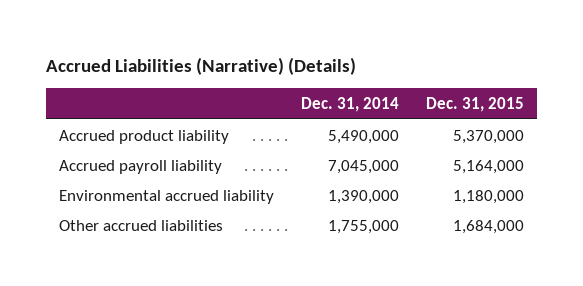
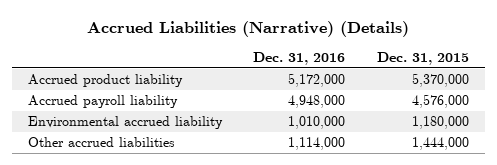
- | Dec. 31, 2014 | Dec. 31, 2015
+ | Dec. 31, 2016 | Dec. 31, 2015
- Accrued payroll liability | 7,045,000 | 5,164,000
+ Accrued payroll liability | 4,948,000 | 4,576,000
- Other accrued liabilities | 1,755,000 | 1,684,000
+ Other accrued liabilities | 1,114,000 | 1,444,000

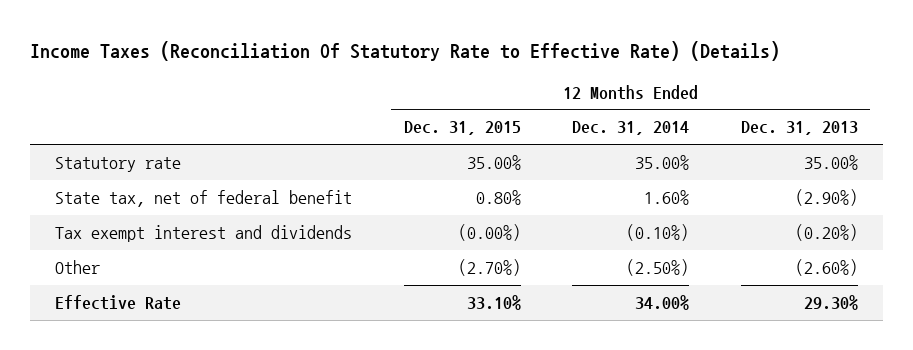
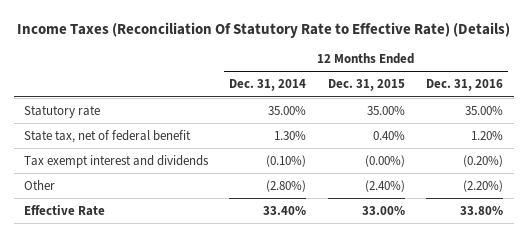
- | 12 Months Ended Dec. 31, 2015 | 12 Months Ended Dec. 31, 2014 | 12 Months Ended Dec. 31, 2013
+ | 12 Months Ended Dec. 31, 2014 | 12 Months Ended Dec. 31, 2015 | 12 Months Ended Dec. 31, 2016
- State tax, net of federal benefit | 0.80% | 1.60% | (2.90%)
+ State tax, net of federal benefit | 1.30% | 0.40% | 1.20%
- Other | (2.70%) | (2.50%) | (2.60%)
- Effective Rate | 33.10% | 34.00% | 29.30%
+ Other | (2.80%) | (2.40%) | (2.20%)
+ Effective Rate | 33.40% | 33.00% | 33.80%

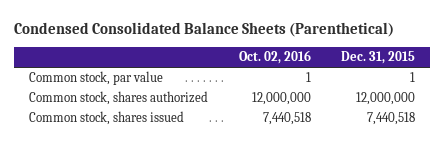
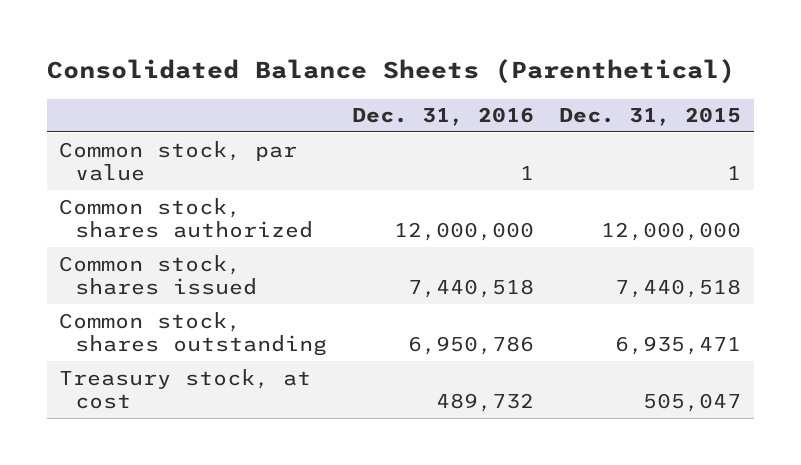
- Condensed Consolidated Balance Sheets (Parenthetical)
+ Consolidated Balance Sheets (Parenthetical)
- | Oct. 02, 2016 | Dec. 31, 2015
+ | Dec. 31, 2016 | Dec. 31, 2015
+ Common stock, shares outstanding | 6,950,786 | 6,935,471
+ Treasury stock, at cost | 489,732 | 505,047

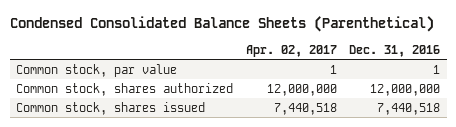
- Consolidated Balance Sheets (Parenthetical)
+ Condensed Consolidated Balance Sheets (Parenthetical)
- | Dec. 31, 2016 | Dec. 31, 2015
+ | Apr. 02, 2017 | Dec. 31, 2016
- Common stock, shares outstanding | 6,950,786 | 6,935,471
- Treasury stock, at cost | 489,732 | 505,047

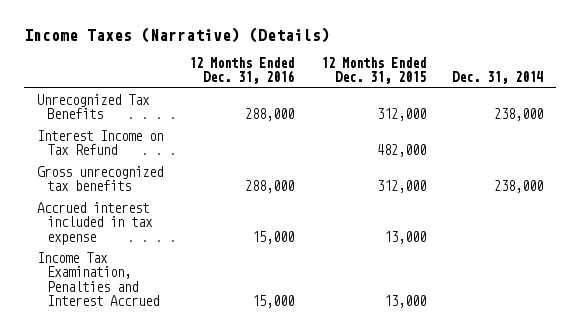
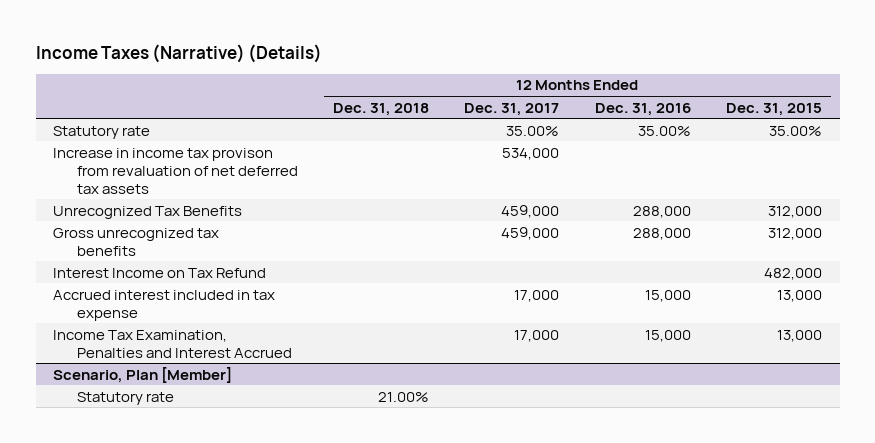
- | 12 Months Ended Dec. 31, 2016 | 12 Months Ended Dec. 31, 2015 | Dec. 31, 2014
+ | 12 Months Ended Dec. 31, 2018 | 12 Months Ended Dec. 31, 2017 | 12 Months Ended Dec. 31, 2016 | 12 Months Ended Dec. 31, 2015
+ Statutory rate | | 35.00% | 35.00% | 35.00%
+ Increase in income tax provison from revaluation of net deferred tax assets | | 534,000 | |
moved down: Interest Income on Tax Refund | | | | 482,000
+ Scenario, Plan [Member]
+ Statutory rate | 21.00% | | |

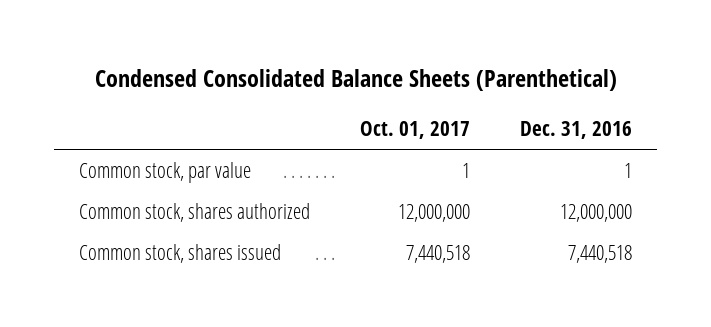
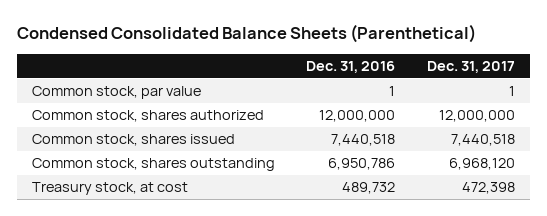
- | Oct. 01, 2017 | Dec. 31, 2016
+ | Dec. 31, 2016 | Dec. 31, 2017
+ Common stock, shares outstanding | 6,950,786 | 6,968,120
+ Treasury stock, at cost | 489,732 | 472,398

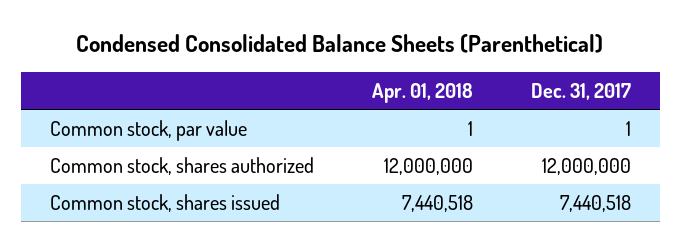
- | Dec. 31, 2016 | Dec. 31, 2017
+ | Apr. 01, 2018 | Dec. 31, 2017
- Common stock, shares outstanding | 6,950,786 | 6,968,120
- Treasury stock, at cost | 489,732 | 472,398

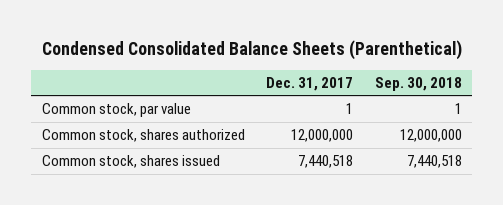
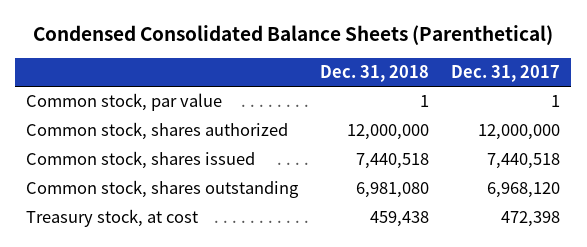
- | Dec. 31, 2017 | Sep. 30, 2018
+ | Dec. 31, 2018 | Dec. 31, 2017
+ Common stock, shares outstanding | 6,981,080 | 6,968,120
+ Treasury stock, at cost | 459,438 | 472,398

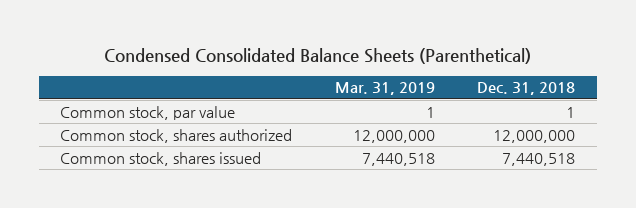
- | Dec. 31, 2018 | Dec. 31, 2017
+ | Mar. 31, 2019 | Dec. 31, 2018
- Common stock, shares outstanding | 6,981,080 | 6,968,120
- Treasury stock, at cost | 459,438 | 472,398

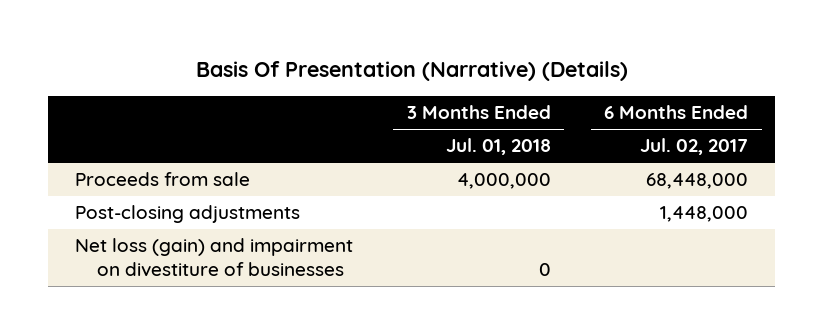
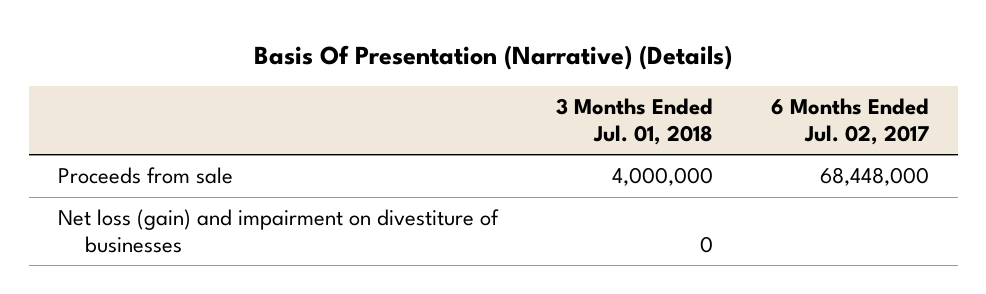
- Post-closing adjustments | | 1,448,000

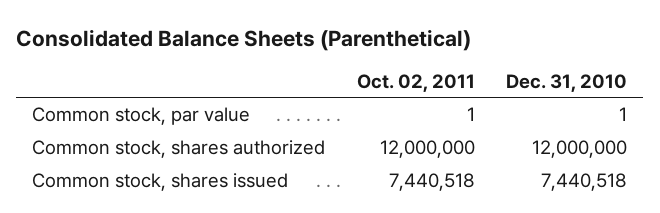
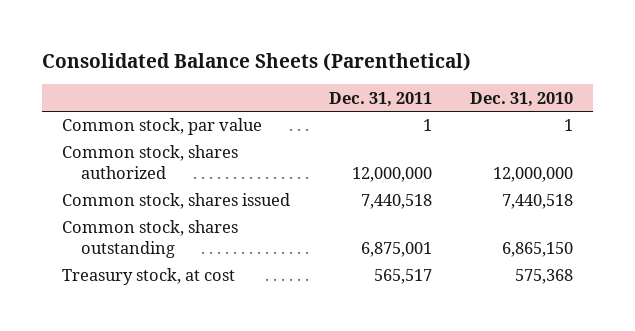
- | Oct. 02, 2011 | Dec. 31, 2010
+ | Dec. 31, 2011 | Dec. 31, 2010
+ Common stock, shares outstanding | 6,875,001 | 6,865,150
+ Treasury stock, at cost | 565,517 | 575,368

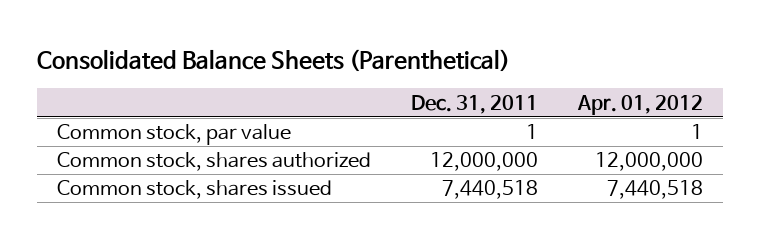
- | Dec. 31, 2011 | Dec. 31, 2010
+ | Dec. 31, 2011 | Apr. 01, 2012
- Common stock, shares outstanding | 6,875,001 | 6,865,150
- Treasury stock, at cost | 565,517 | 575,368

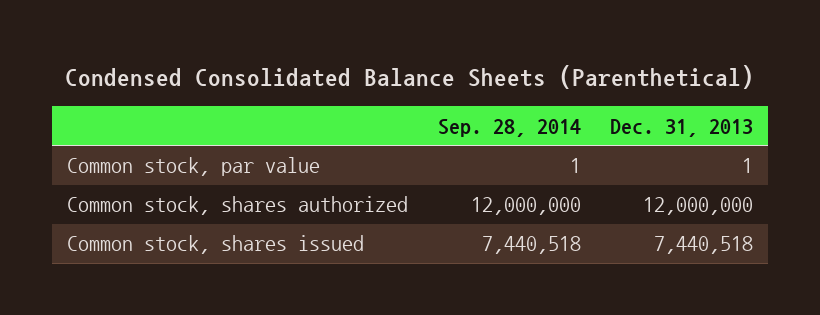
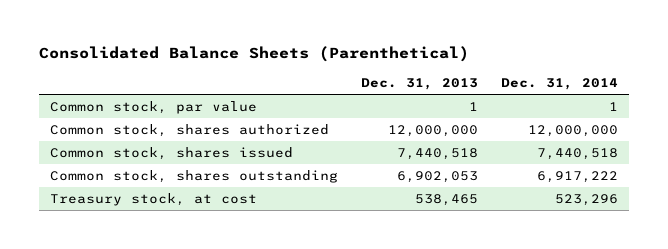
- Condensed Consolidated Balance Sheets (Parenthetical)
+ Consolidated Balance Sheets (Parenthetical)
- | Sep. 28, 2014 | Dec. 31, 2013
+ | Dec. 31, 2013 | Dec. 31, 2014
+ Common stock, shares outstanding | 6,902,053 | 6,917,222
+ Treasury stock, at cost | 538,465 | 523,296

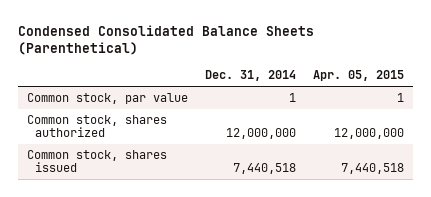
- Consolidated Balance Sheets (Parenthetical)
+ Condensed Consolidated Balance Sheets (Parenthetical)
- | Dec. 31, 2013 | Dec. 31, 2014
+ | Dec. 31, 2014 | Apr. 05, 2015
- Common stock, shares outstanding | 6,902,053 | 6,917,222
- Treasury stock, at cost | 538,465 | 523,296

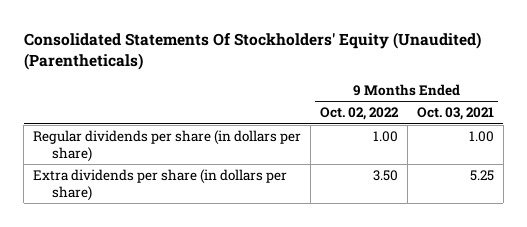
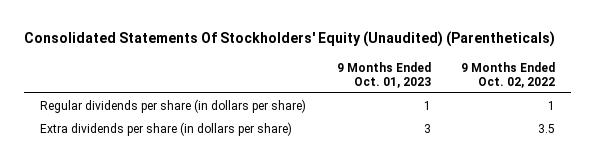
- | 9 Months Ended Oct. 02, 2022 | 9 Months Ended Oct. 03, 2021
+ | 9 Months Ended Oct. 01, 2023 | 9 Months Ended Oct. 02, 2022
- Regular dividends per share (in dollars per share) | 1.00 | 1.00
- Extra dividends per share (in dollars per share) | 3.50 | 5.25
+ Regular dividends per share (in dollars per share) | 1 | 1
+ Extra dividends per share (in dollars per share) | 3 | 3.5

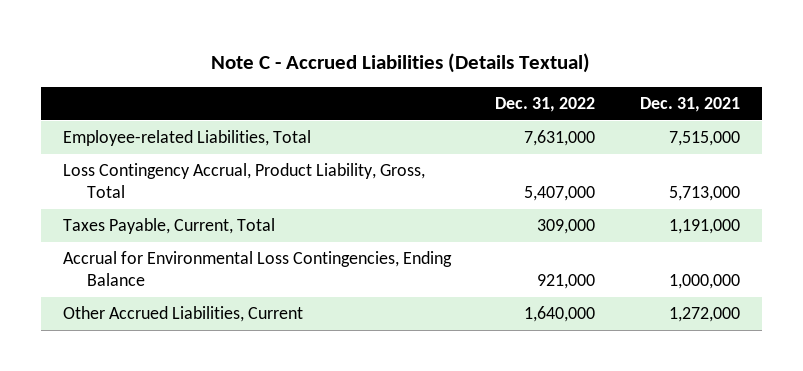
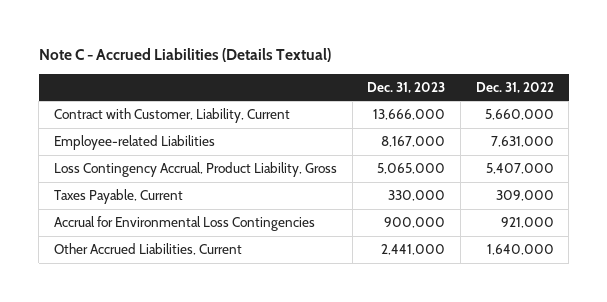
- | Dec. 31, 2022 | Dec. 31, 2021
+ | Dec. 31, 2023 | Dec. 31, 2022
- Employee-related Liabilities, Total | 7,631,000 | 7,515,000
- Loss Contingency Accrual, Product Liability, Gross, Total | 5,407,000 | 5,713,000
- Taxes Payable, Current, Total | 309,000 | 1,191,000
- Accrual for Environmental Loss Contingencies, Ending Balance | 921,000 | 1,000,000
+ Contract with Customer, Liability, Current | 13,666,000 | 5,660,000
+ Employee-related Liabilities | 8,167,000 | 7,631,000
+ Loss Contingency Accrual, Product Liability, Gross | 5,065,000 | 5,407,000
+ Taxes Payable, Current | 330,000 | 309,000
+ Accrual for Environmental Loss Contingencies | 900,000 | 921,000

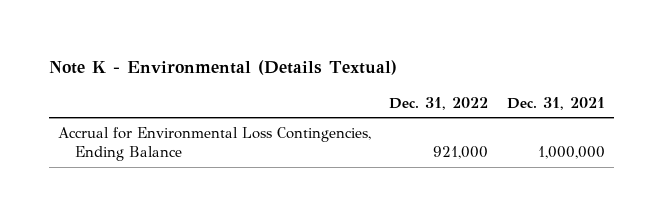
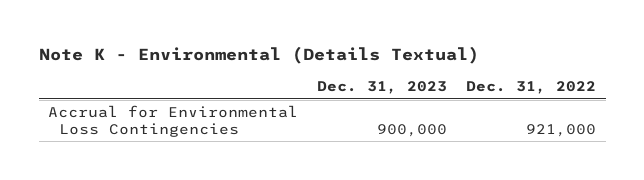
- | Dec. 31, 2022 | Dec. 31, 2021
+ | Dec. 31, 2023 | Dec. 31, 2022
- Accrual for Environmental Loss Contingencies, Ending Balance | 921,000 | 1,000,000
+ Accrual for Environmental Loss Contingencies | 900,000 | 921,000

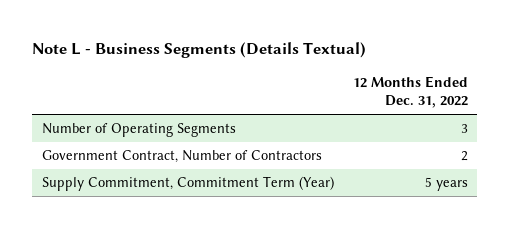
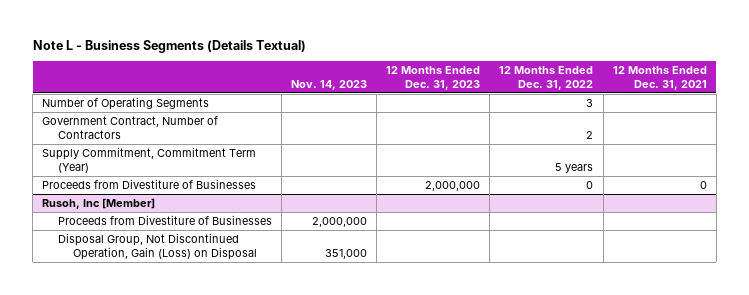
- | 12 Months Ended Dec. 31, 2022
+ | Nov. 14, 2023 | 12 Months Ended Dec. 31, 2023 | 12 Months Ended Dec. 31, 2022 | 12 Months Ended Dec. 31, 2021
+ Proceeds from Divestiture of Businesses | | 2,000,000 | 0 | 0
+ Rusoh, Inc [Member]
+ Proceeds from Divestiture of Businesses | 2,000,000 | | |
+ Disposal Group, Not Discontinued Operation, Gain (Loss) on Disposal | 351,000 | | |

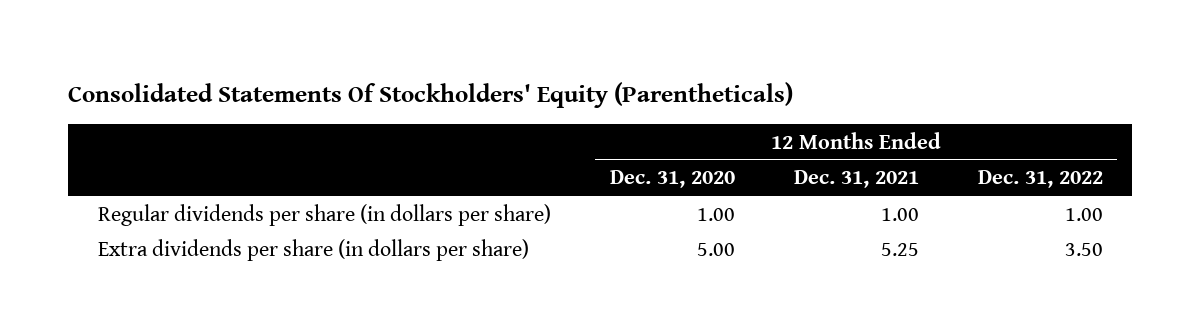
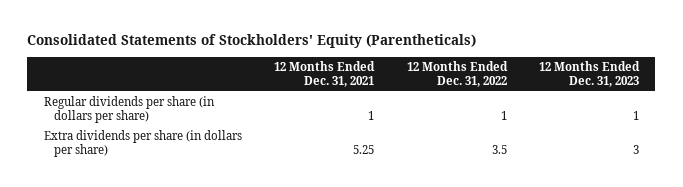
- Consolidated Statements Of Stockholders' Equity (Parentheticals)
+ Consolidated Statements of Stockholders' Equity (Parentheticals)
- | 12 Months Ended Dec. 31, 2020 | 12 Months Ended Dec. 31, 2021 | 12 Months Ended Dec. 31, 2022
+ | 12 Months Ended Dec. 31, 2021 | 12 Months Ended Dec. 31, 2022 | 12 Months Ended Dec. 31, 2023
- Regular dividends per share (in dollars per share) | 1.00 | 1.00 | 1.00
- Extra dividends per share (in dollars per share) | 5.00 | 5.25 | 3.50
+ Regular dividends per share (in dollars per share) | 1 | 1 | 1
+ Extra dividends per share (in dollars per share) | 5.25 | 3.5 | 3

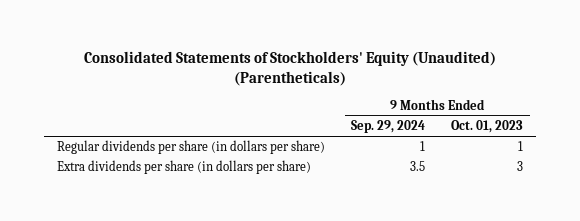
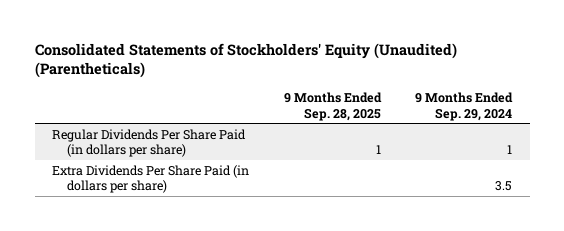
- | 9 Months Ended Sep. 29, 2024 | 9 Months Ended Oct. 01, 2023
+ | 9 Months Ended Sep. 28, 2025 | 9 Months Ended Sep. 29, 2024
- Regular dividends per share (in dollars per share) | 1 | 1
- Extra dividends per share (in dollars per share) | 3.5 | 3
+ Regular Dividends Per Share Paid (in dollars per share) | 1 | 1
+ Extra Dividends Per Share Paid (in dollars per share) | | 3.5

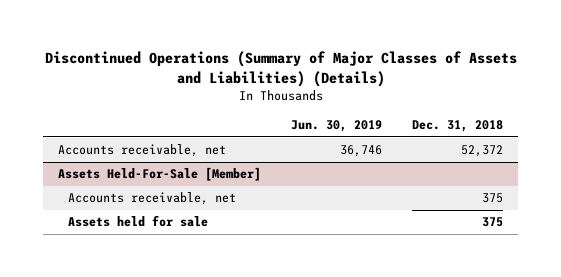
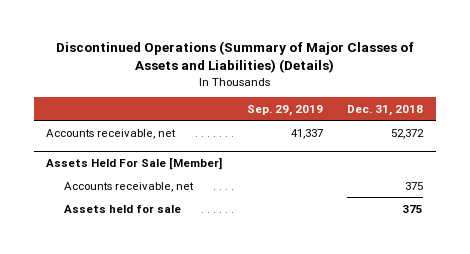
- | Jun. 30, 2019 | Dec. 31, 2018
+ | Sep. 29, 2019 | Dec. 31, 2018
- Assets Held-For-Sale [Member]
+ Assets Held For Sale [Member]

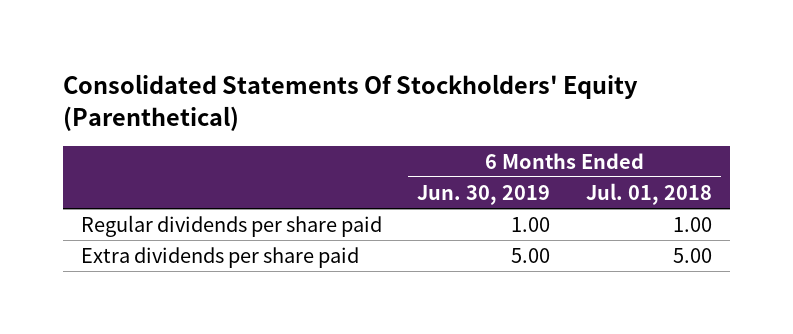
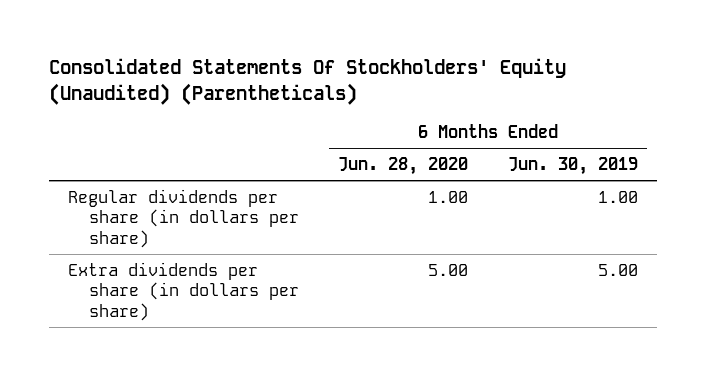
- Consolidated Statements Of Stockholders' Equity (Parenthetical)
+ Consolidated Statements Of Stockholders' Equity (Unaudited) (Parentheticals)
- | 6 Months Ended Jun. 30, 2019 | 6 Months Ended Jul. 01, 2018
+ | 6 Months Ended Jun. 28, 2020 | 6 Months Ended Jun. 30, 2019
- Regular dividends per share paid | 1.00 | 1.00
- Extra dividends per share paid | 5.00 | 5.00
+ Regular dividends per share (in dollars per share) | 1.00 | 1.00
+ Extra dividends per share (in dollars per share) | 5.00 | 5.00

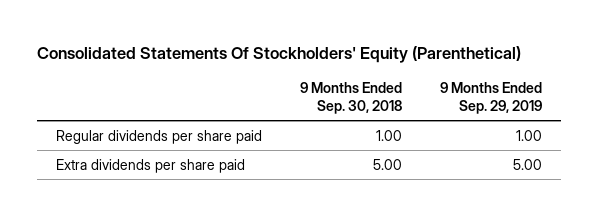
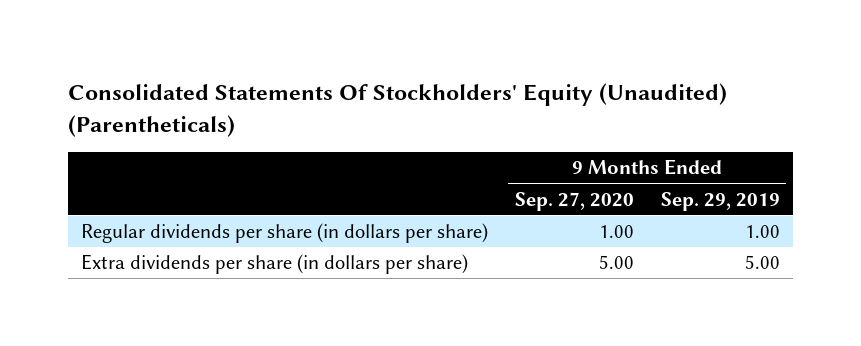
- Consolidated Statements Of Stockholders' Equity (Parenthetical)
+ Consolidated Statements Of Stockholders' Equity (Unaudited) (Parentheticals)
- | 9 Months Ended Sep. 30, 2018 | 9 Months Ended Sep. 29, 2019
+ | 9 Months Ended Sep. 27, 2020 | 9 Months Ended Sep. 29, 2019
- Regular dividends per share paid | 1.00 | 1.00
- Extra dividends per share paid | 5.00 | 5.00
+ Regular dividends per share (in dollars per share) | 1.00 | 1.00
+ Extra dividends per share (in dollars per share) | 5.00 | 5.00

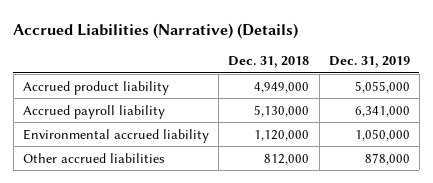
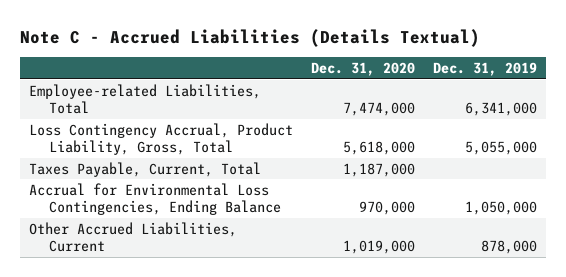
- Accrued Liabilities (Narrative) (Details)
+ Note C - Accrued Liabilities (Details Textual)
- | Dec. 31, 2018 | Dec. 31, 2019
+ | Dec. 31, 2020 | Dec. 31, 2019
- Accrued product liability | 4,949,000 | 5,055,000
- Accrued payroll liability | 5,130,000 | 6,341,000
- Environmental accrued liability | 1,120,000 | 1,050,000
- Other accrued liabilities | 812,000 | 878,000
+ Employee-related Liabilities, Total | 7,474,000 | 6,341,000
+ Loss Contingency Accrual, Product Liability, Gross, Total | 5,618,000 | 5,055,000
+ Taxes Payable, Current, Total | 1,187,000 |
+ Accrual for Environmental Loss Contingencies, Ending Balance | 970,000 | 1,050,000
+ Other Accrued Liabilities, Current | 1,019,000 | 878,000

